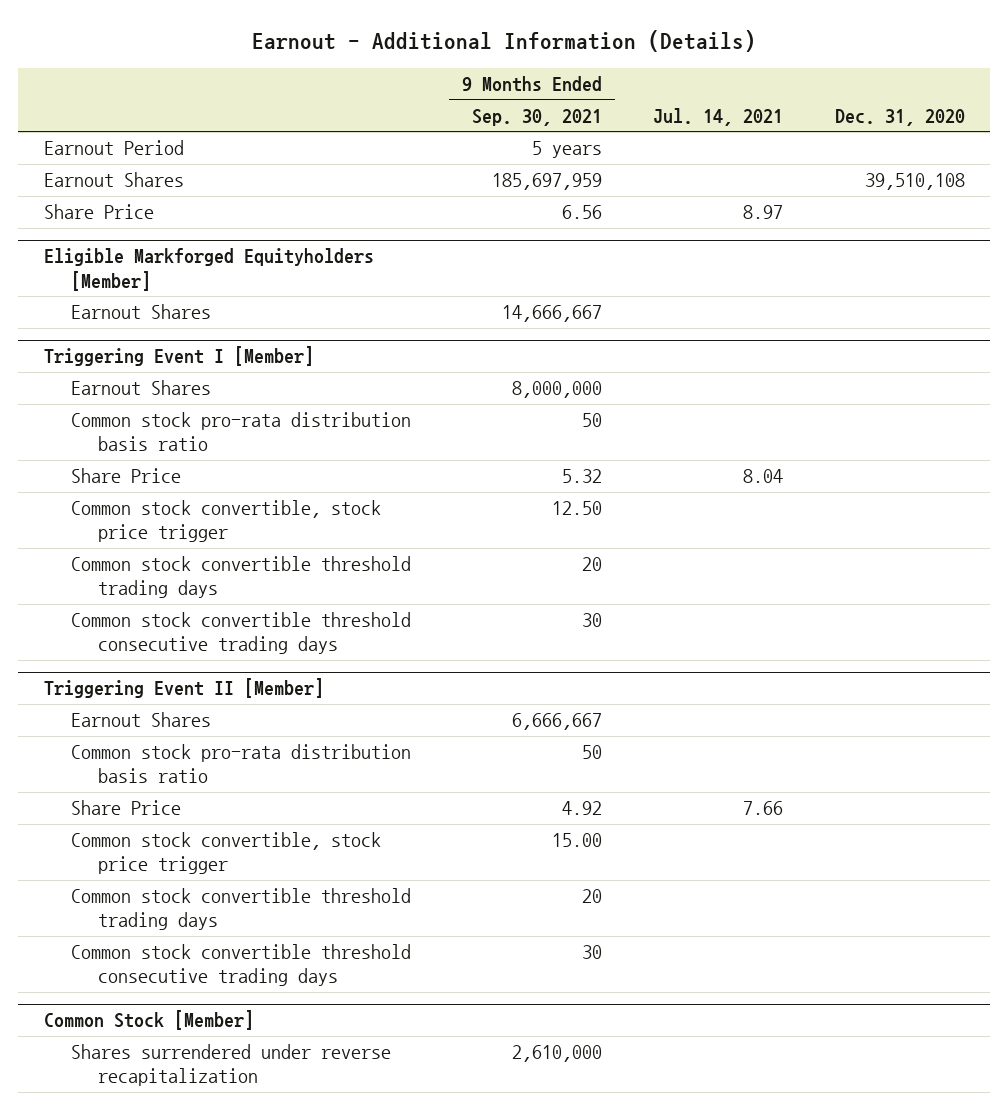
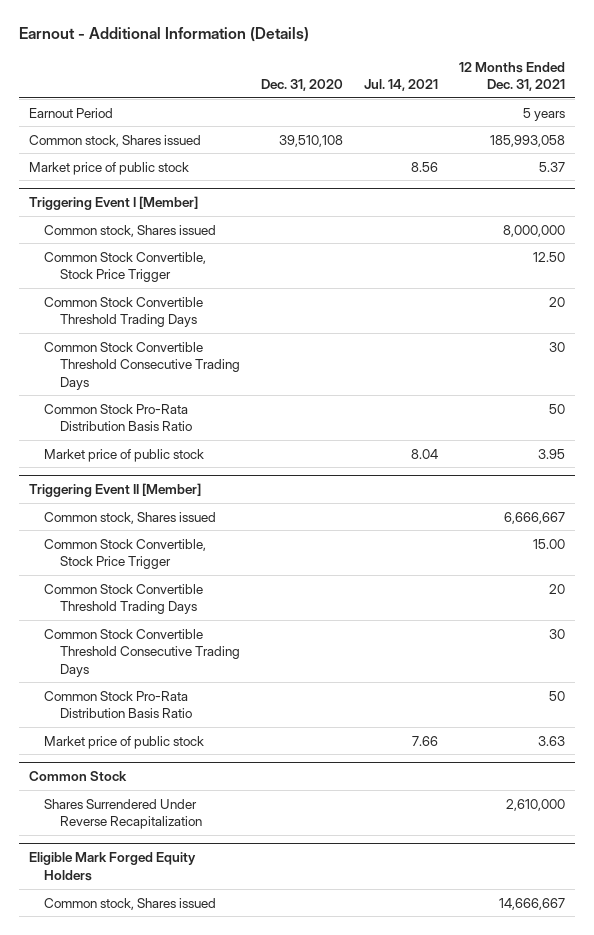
- | 9 Months Ended Sep. 30, 2021 | Jul. 14, 2021 | Dec. 31, 2020
+ | Dec. 31, 2020 | Jul. 14, 2021 | 12 Months Ended Dec. 31, 2021
- Earnout Shares | 185,697,959 | | 39,510,108
- Share Price | 6.56 | 8.97 |
- Eligible Markforged Equityholders [Member]
- Earnout Shares | 14,666,667 | |
+ Common stock, Shares issued | 39,510,108 | | 185,993,058
+ Market price of public stock | | 8.56 | 5.37
@ Triggering Event I [Member]
- Earnout Shares | 8,000,000 | |
- Common stock pro-rata distribution basis ratio | 50 | |
- Share Price | 5.32 | 8.04 |
- Common stock convertible, stock price trigger | 12.50 | |
- Common stock convertible threshold trading days | 20 | |
- Common stock convertible threshold consecutive trading days | 30 | |
+ Common stock, Shares issued | | | 8,000,000
+ Common Stock Convertible, Stock Price Trigger | | | 12.50
+ Common Stock Convertible Threshold Trading Days | | | 20
+ Common Stock Convertible Threshold Consecutive Trading Days | | | 30
+ Common Stock Pro-Rata Distribution Basis Ratio | | | 50
+ Market price of public stock | | 8.04 | 3.95
@ Triggering Event II [Member]
- Earnout Shares | 6,666,667 | |
- Common stock pro-rata distribution basis ratio | 50 | |
- Share Price | 4.92 | 7.66 |
- Common stock convertible, stock price trigger | 15.00 | |
- Common stock convertible threshold trading days | 20 | |
- Common stock convertible threshold consecutive trading days | 30 | |
- Common Stock [Member]
- Shares surrendered under reverse recapitalization | 2,610,000 | |
@ Triggering Event II [Member]
+ Common stock, Shares issued | | | 6,666,667
+ Common Stock Convertible, Stock Price Trigger | | | 15.00
+ Common Stock Convertible Threshold Trading Days | | | 20
+ Common Stock Convertible Threshold Consecutive Trading Days | | | 30
+ Common Stock Pro-Rata Distribution Basis Ratio | | | 50
+ Market price of public stock | | 7.66 | 3.63
+ Common Stock
+ Shares Surrendered Under Reverse Recapitalization | | | 2,610,000
+ Eligible Mark Forged Equity Holders
+ Common stock, Shares issued | | | 14,666,667

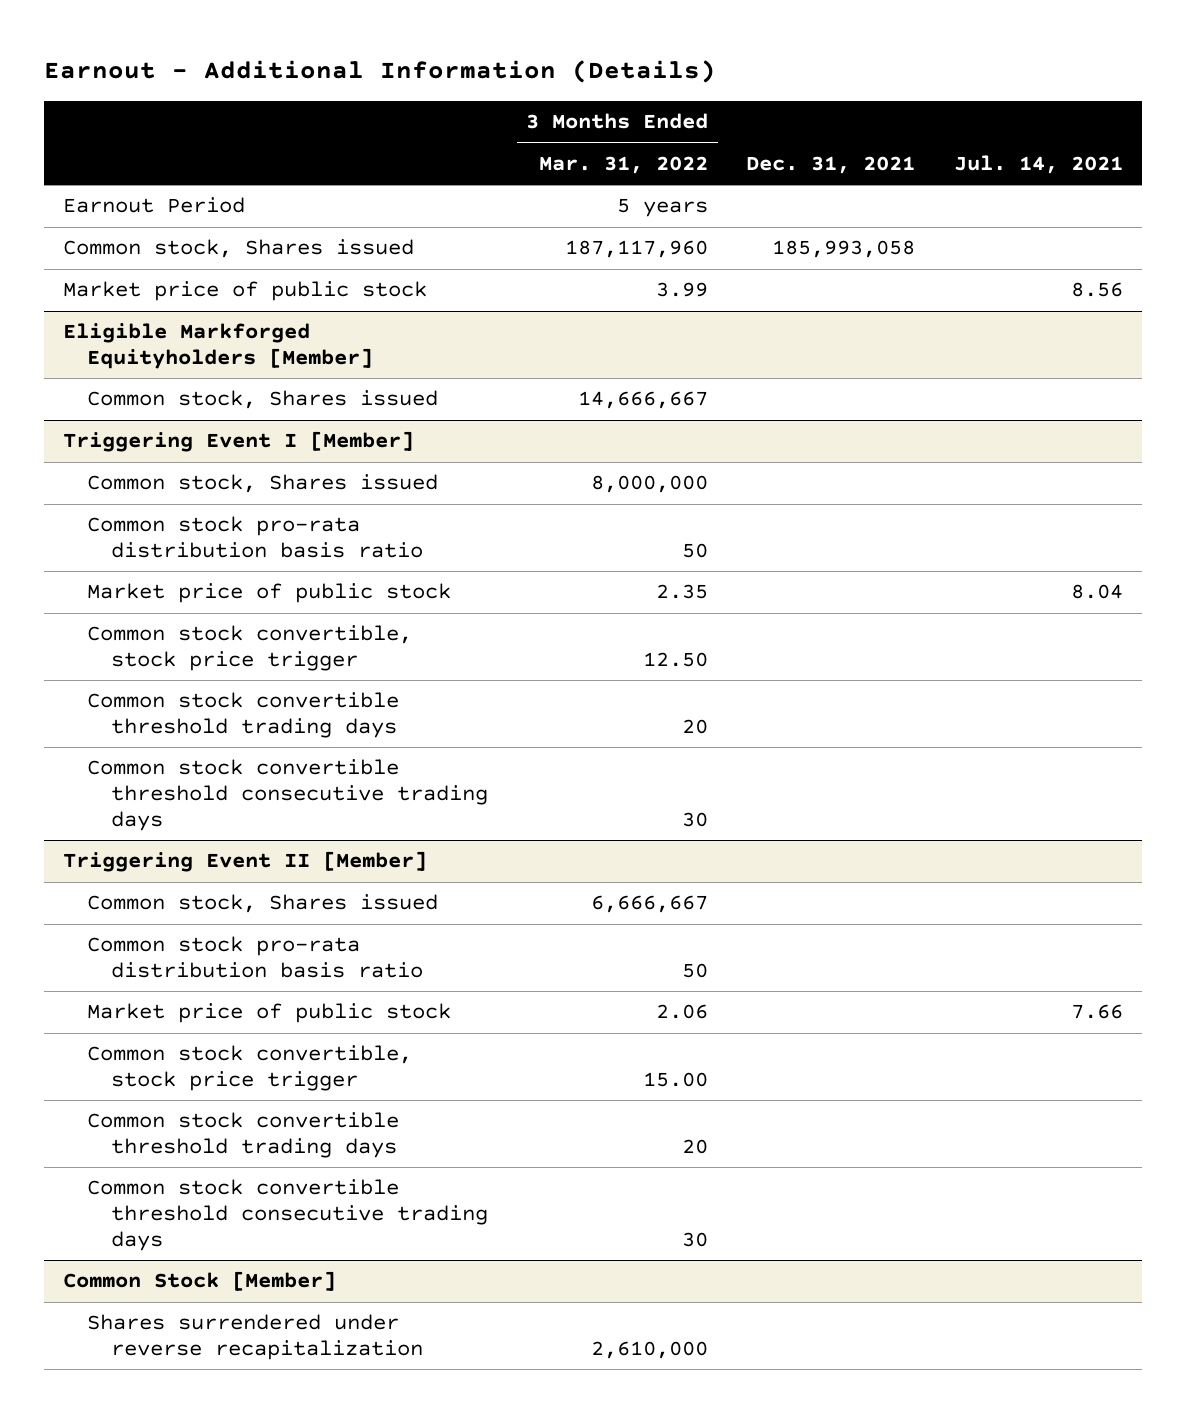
- | Dec. 31, 2020 | Jul. 14, 2021 | 12 Months Ended Dec. 31, 2021
+ | 3 Months Ended Mar. 31, 2022 | Dec. 31, 2021 | Jul. 14, 2021
+ Eligible Markforged Equityholders [Member]
+ Common stock, Shares issued | 14,666,667 | |
@ Triggering Event I [Member]
- Common Stock Convertible, Stock Price Trigger | | | 12.50
- Common Stock Convertible Threshold Trading Days | | | 20
- Common Stock Convertible Threshold Consecutive Trading Days | | | 30
- Common Stock Pro-Rata Distribution Basis Ratio | | | 50
+ Common stock pro-rata distribution basis ratio | 50 | |
+ Common stock convertible, stock price trigger | 12.50 | |
+ Common stock convertible threshold trading days | 20 | |
+ Common stock convertible threshold consecutive trading days | 30 | |
@ Triggering Event II [Member]
- Common Stock Convertible, Stock Price Trigger | | | 15.00
- Common Stock Convertible Threshold Trading Days | | | 20
- Common Stock Convertible Threshold Consecutive Trading Days | | | 30
- Common Stock Pro-Rata Distribution Basis Ratio | | | 50
+ Common stock pro-rata distribution basis ratio | 50 | |
- Common Stock
- Shares Surrendered Under Reverse Recapitalization | | | 2,610,000
- Eligible Mark Forged Equity Holders
- Common stock, Shares issued | | | 14,666,667
@ Triggering Event II [Member]
+ Common stock convertible, stock price trigger | 15.00 | |
+ Common stock convertible threshold trading days | 20 | |
+ Common stock convertible threshold consecutive trading days | 30 | |
+ Common Stock [Member]
+ Shares surrendered under reverse recapitalization | 2,610,000 | |

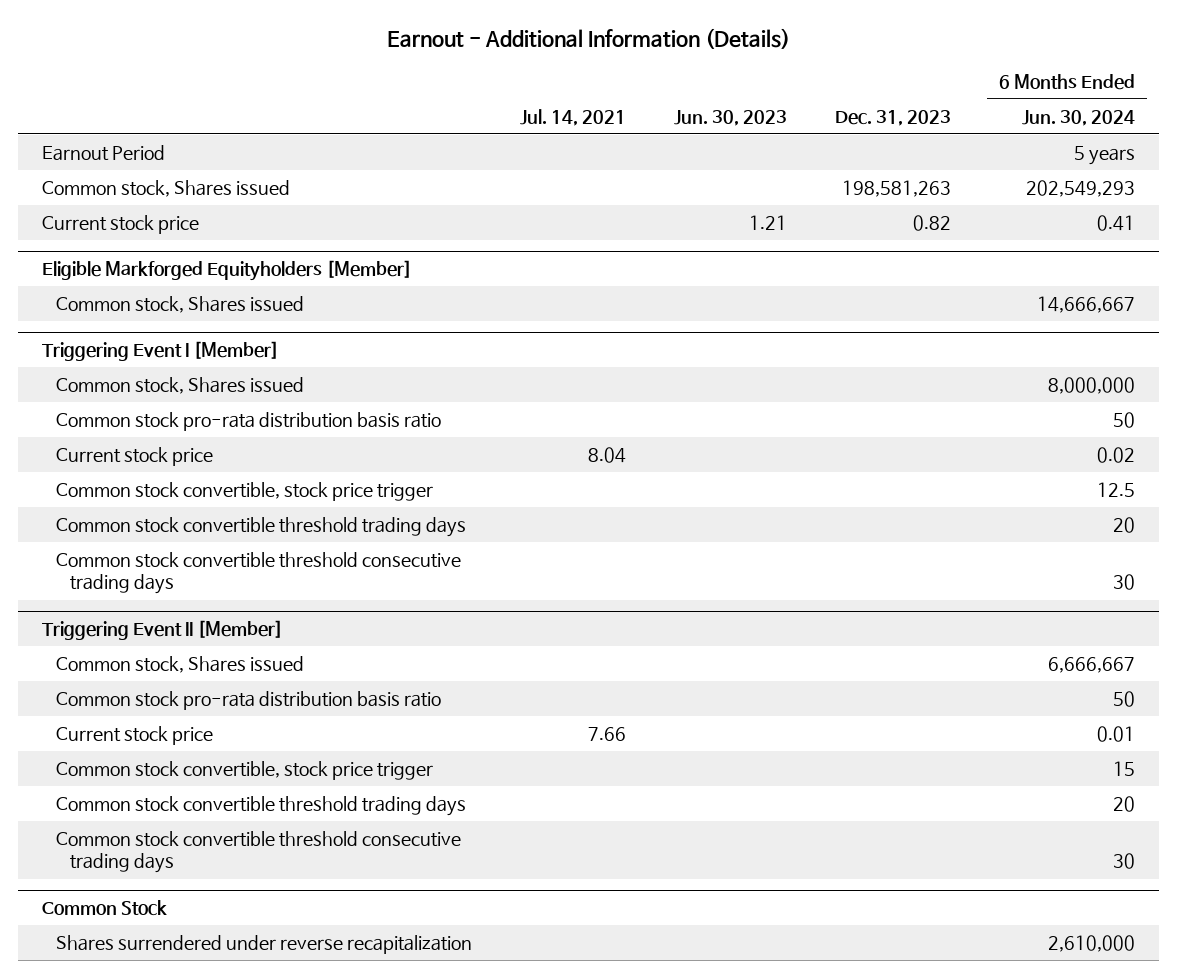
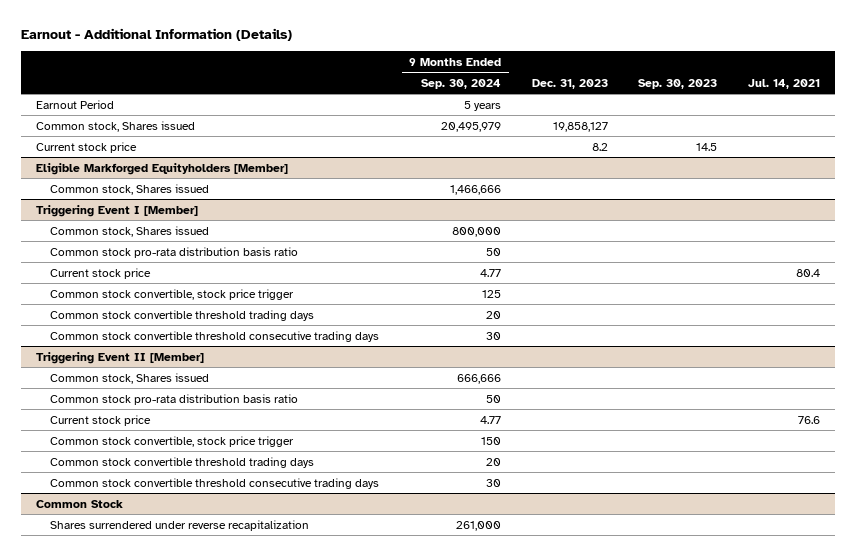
- | Jul. 14, 2021 | Jun. 30, 2023 | Dec. 31, 2023 | 6 Months Ended Jun. 30, 2024
+ | 9 Months Ended Sep. 30, 2024 | Dec. 31, 2023 | Sep. 30, 2023 | Jul. 14, 2021
- Common stock, Shares issued | | | 198,581,263 | 202,549,293
- Current stock price | | 1.21 | 0.82 | 0.41
+ Common stock, Shares issued | 20,495,979 | 19,858,127 | |
+ Current stock price | | 8.2 | 14.5 |
@ Triggering Event I [Member]
- Current stock price | 8.04 | | | 0.02
+ Current stock price | 4.77 | | | 80.4
@ Triggering Event II [Member]
- Current stock price | 7.66 | | | 0.01
+ Current stock price | 4.77 | | | 76.6

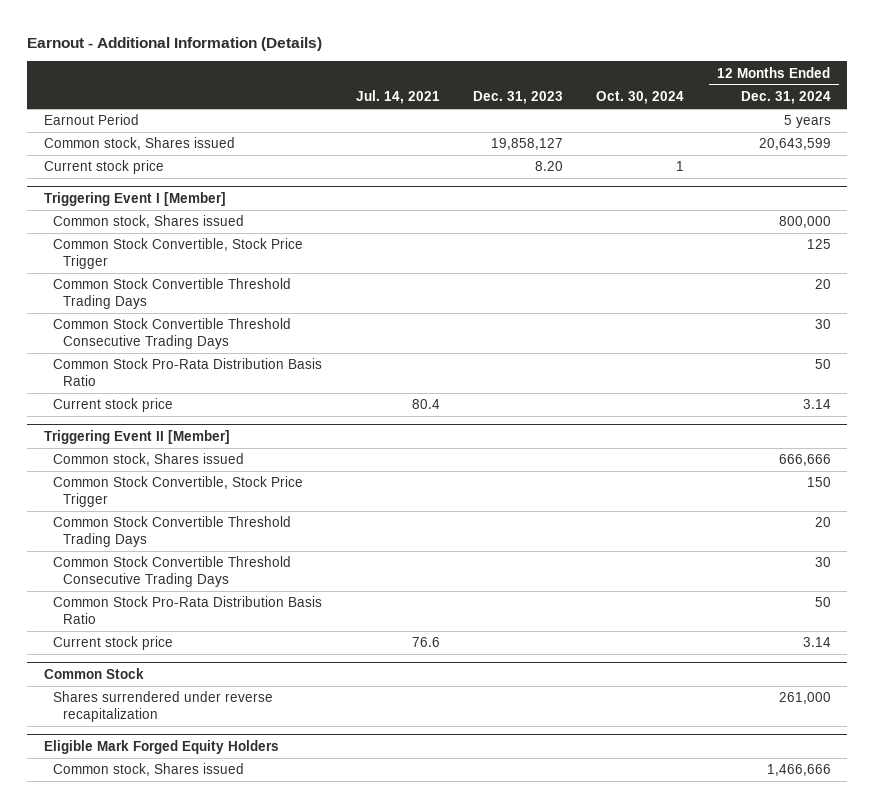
- | 9 Months Ended Sep. 30, 2024 | Dec. 31, 2023 | Sep. 30, 2023 | Jul. 14, 2021
+ | Jul. 14, 2021 | Dec. 31, 2023 | Oct. 30, 2024 | 12 Months Ended Dec. 31, 2024
- Current stock price | | 8.2 | 14.5 |
- Eligible Markforged Equityholders [Member]
- Common stock, Shares issued | 1,466,666 | | |
+ Current stock price | | 8.20 | 1 |
@ Triggering Event I [Member]
- Common stock pro-rata distribution basis ratio | 50 | | |
+ Common Stock Convertible, Stock Price Trigger | | | | 125
+ Common Stock Convertible Threshold Trading Days | | | | 20
+ Common Stock Convertible Threshold Consecutive Trading Days | | | | 30
+ Common Stock Pro-Rata Distribution Basis Ratio | | | | 50
- Common stock convertible, stock price trigger | 125 | | |
- Common stock convertible threshold trading days | 20 | | |
- Common stock convertible threshold consecutive trading days | 30 | | |
@ Triggering Event II [Member]
- Common stock pro-rata distribution basis ratio | 50 | | |
+ Common Stock Convertible, Stock Price Trigger | | | | 150
+ Common Stock Convertible Threshold Trading Days | | | | 20
+ Common Stock Convertible Threshold Consecutive Trading Days | | | | 30
+ Common Stock Pro-Rata Distribution Basis Ratio | | | | 50
- Common stock convertible, stock price trigger | 150 | | |
- Common stock convertible threshold trading days | 20 | | |
- Common stock convertible threshold consecutive trading days | 30 | | |
+ Eligible Mark Forged Equity Holders
+ Common stock, Shares issued | | | | 1,466,666

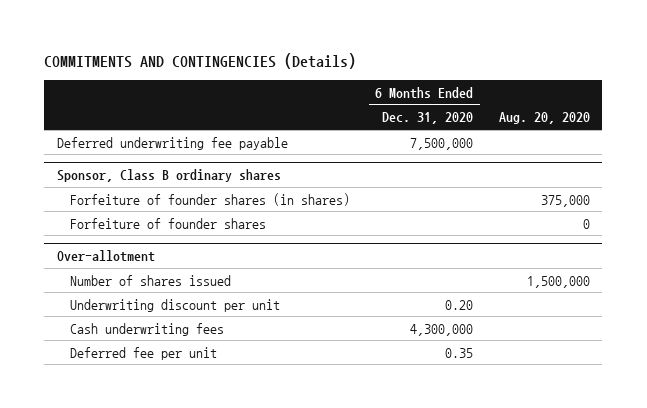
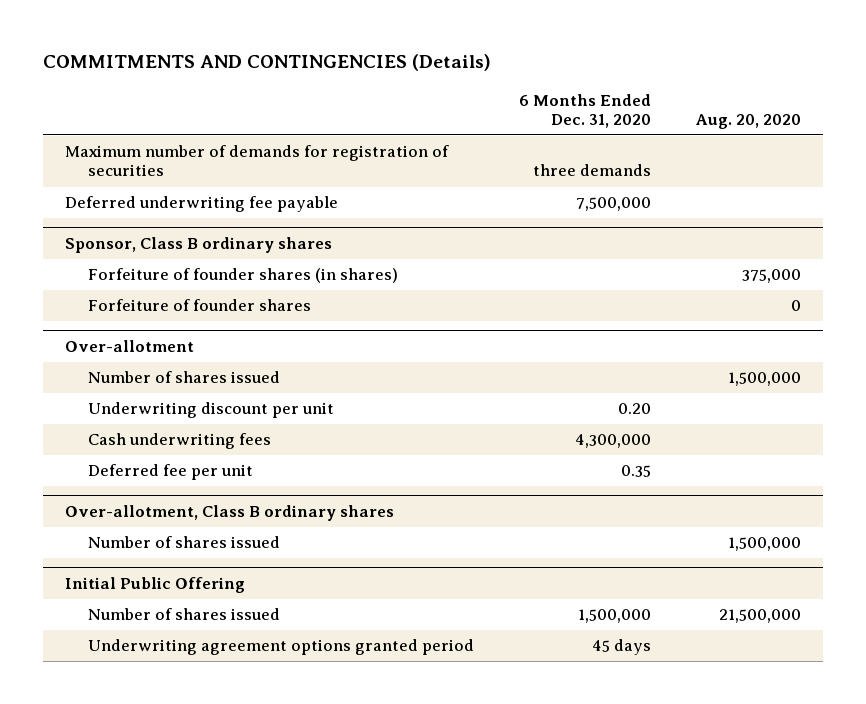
+ Maximum number of demands for registration of securities | three demands |
+ Over-allotment, Class B ordinary shares
+ Number of shares issued | | 1,500,000
+ Initial Public Offering
+ Number of shares issued | 1,500,000 | 21,500,000
+ Underwriting agreement options granted period | 45 days |

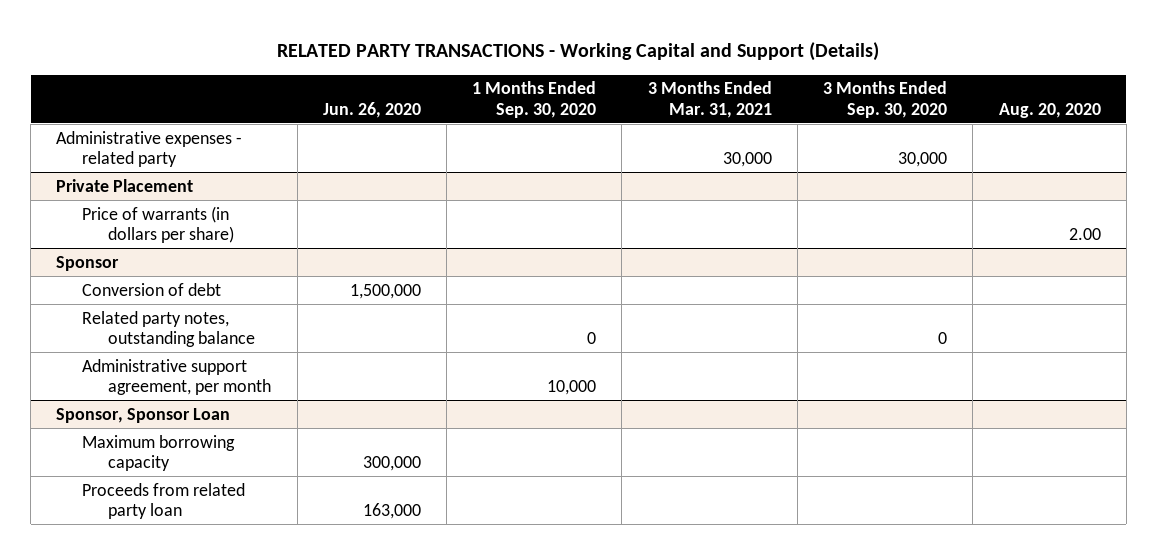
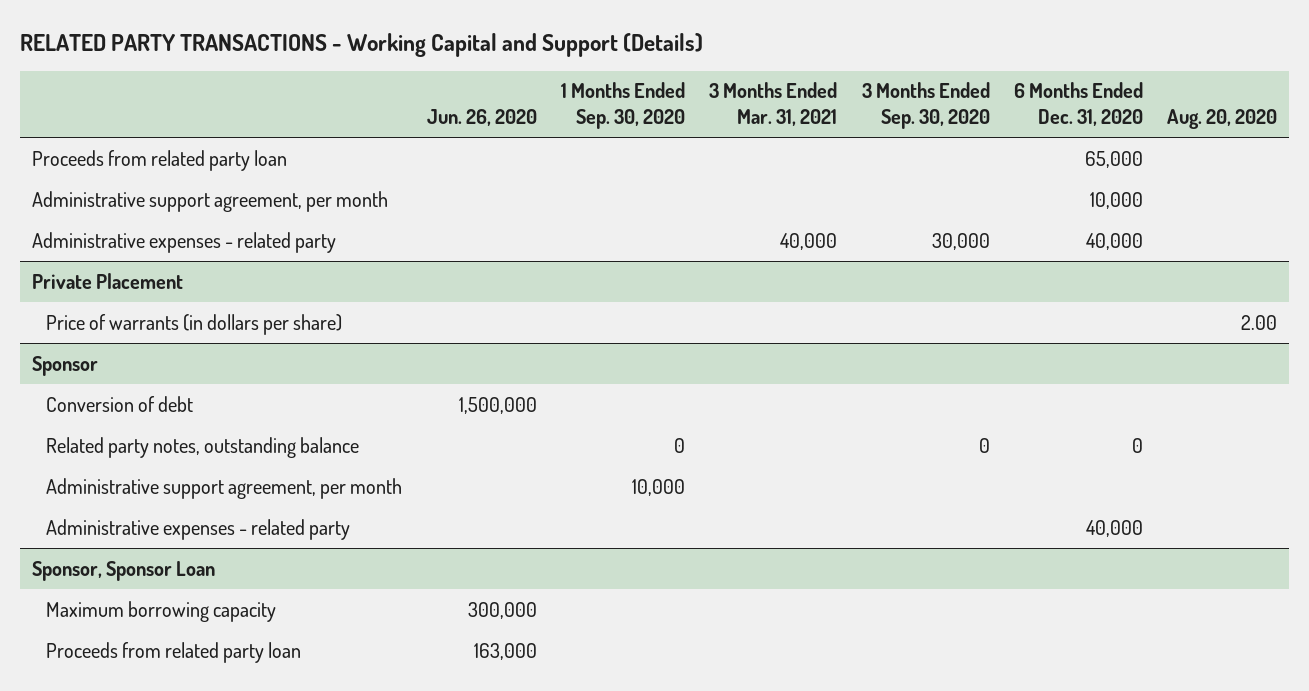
- | Jun. 26, 2020 | 1 Months Ended Sep. 30, 2020 | 3 Months Ended Mar. 31, 2021 | 3 Months Ended Sep. 30, 2020 | Aug. 20, 2020
+ | Jun. 26, 2020 | 1 Months Ended Sep. 30, 2020 | 3 Months Ended Mar. 31, 2021 | 3 Months Ended Sep. 30, 2020 | 6 Months Ended Dec. 31, 2020 | Aug. 20, 2020
- Administrative expenses - related party | | | 30,000 | 30,000 |
+ Proceeds from related party loan | | | | | 65,000 |
+ Administrative support agreement, per month | | | | | 10,000 |
+ Administrative expenses - related party | | | 40,000 | 30,000 | 40,000 |
@ Sponsor
+ Administrative expenses - related party | | | | | 40,000 |

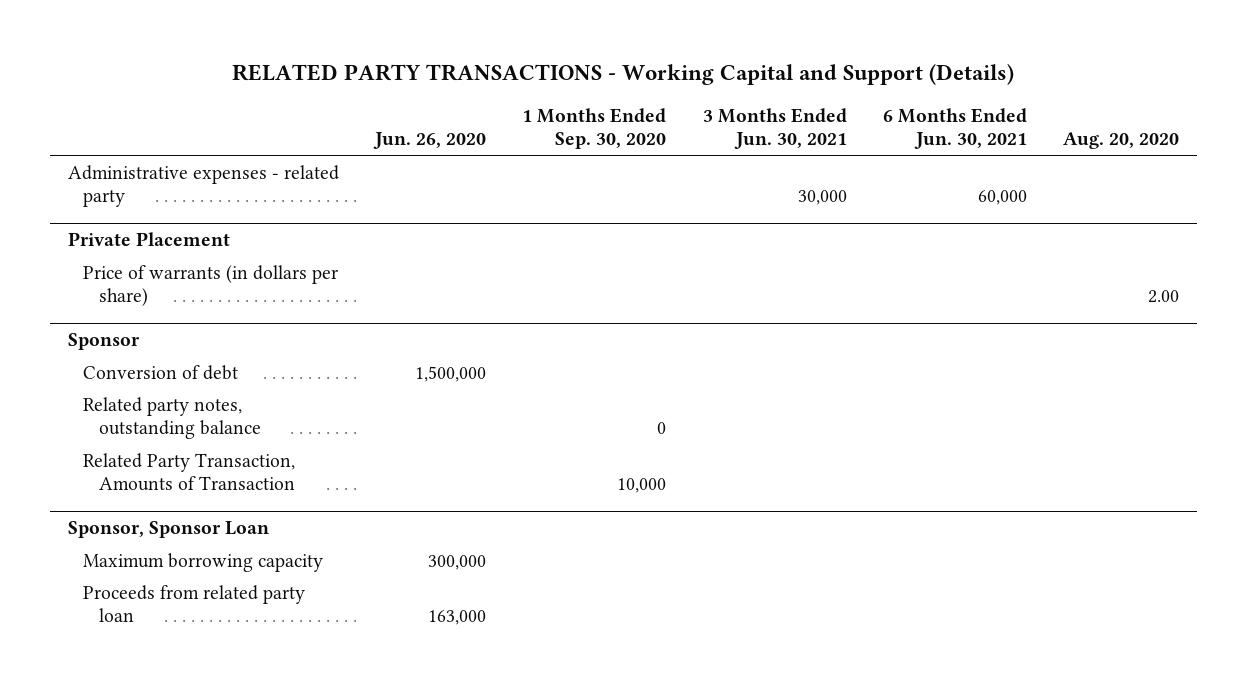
- | Jun. 26, 2020 | 1 Months Ended Sep. 30, 2020 | 3 Months Ended Mar. 31, 2021 | 3 Months Ended Sep. 30, 2020 | 6 Months Ended Dec. 31, 2020 | Aug. 20, 2020
+ | Jun. 26, 2020 | 1 Months Ended Sep. 30, 2020 | 3 Months Ended Jun. 30, 2021 | 6 Months Ended Jun. 30, 2021 | Aug. 20, 2020
- Proceeds from related party loan | | | | | 65,000 |
- Administrative support agreement, per month | | | | | 10,000 |
@ Sponsor
- Administrative support agreement, per month | | 10,000 | | | |
- Administrative expenses - related party | | | | | 40,000 |
+ Related Party Transaction, Amounts of Transaction | | 10,000 | | |

